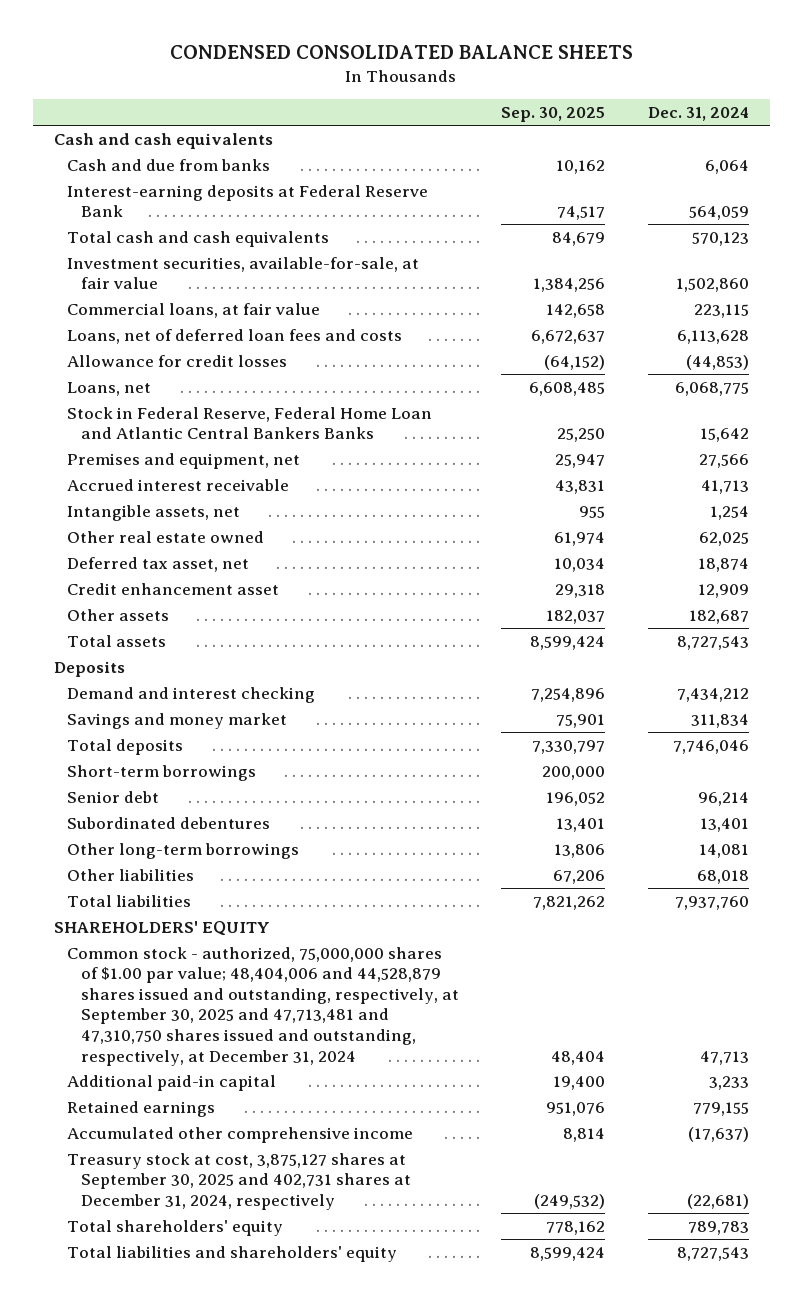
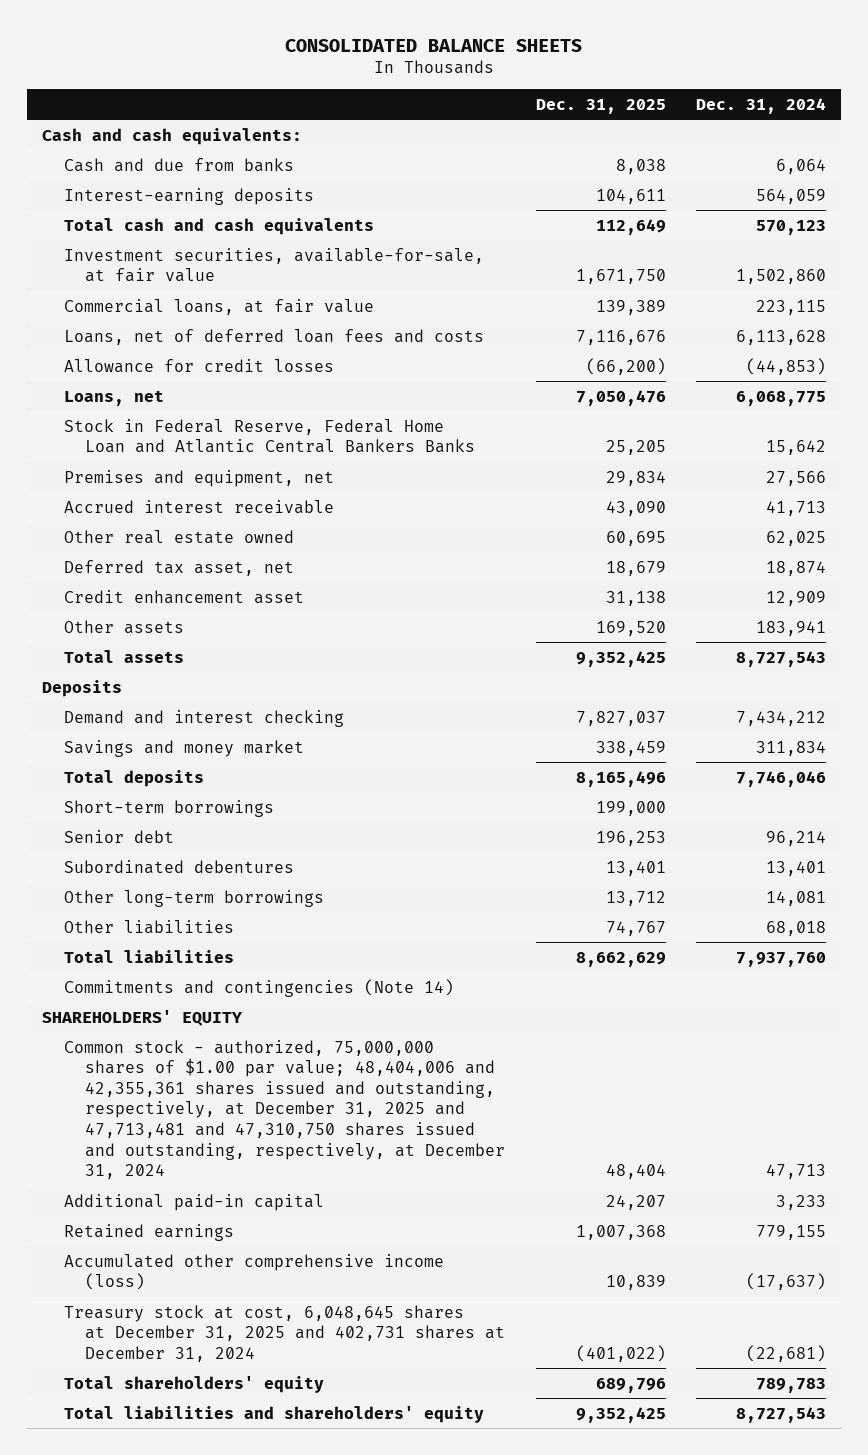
- CONDENSED CONSOLIDATED BALANCE SHEETS
+ CONSOLIDATED BALANCE SHEETS
- | Sep. 30, 2025 | Dec. 31, 2024
+ | Dec. 31, 2025 | Dec. 31, 2024
- Cash and cash equivalents
+ Cash and cash equivalents:
- Interest-earning deposits at Federal Reserve Bank | 74,517 | 564,059
+ Interest-earning deposits | 104,611 | 564,059
- Intangible assets, net | 955 | 1,254
- Other assets | 182,037 | 182,687
+ Other assets | 169,520 | 183,941
+ Commitments and contingencies (Note 14)
- Common stock - authorized, 75,000,000 shares of $1.00 par value; 48,404,006 and 44,528,879 shares issued and outstanding, respectively, at September 30, 2025 and 47,713,481 and 47,310,750 shares issued and outstanding, respectively, at December 31, 2024 | 48,404 | 47,713
+ Common stock - authorized, 75,000,000 shares of $1.00 par value; 48,404,006 and 42,355,361 shares issued and outstanding, respectively, at December 31, 2025 and 47,713,481 and 47,310,750 shares issued and outstanding, respectively, at December 31, 2024 | 48,404 | 47,713
- Accumulated other comprehensive income | 8,814 | (17,637)
- Treasury stock at cost, 3,875,127 shares at September 30, 2025 and 402,731 shares at December 31, 2024, respectively | (249,532) | (22,681)
+ Accumulated other comprehensive income (loss) | 10,839 | (17,637)
+ Treasury stock at cost, 6,048,645 shares at December 31, 2025 and 402,731 shares at December 31, 2024 | (401,022) | (22,681)

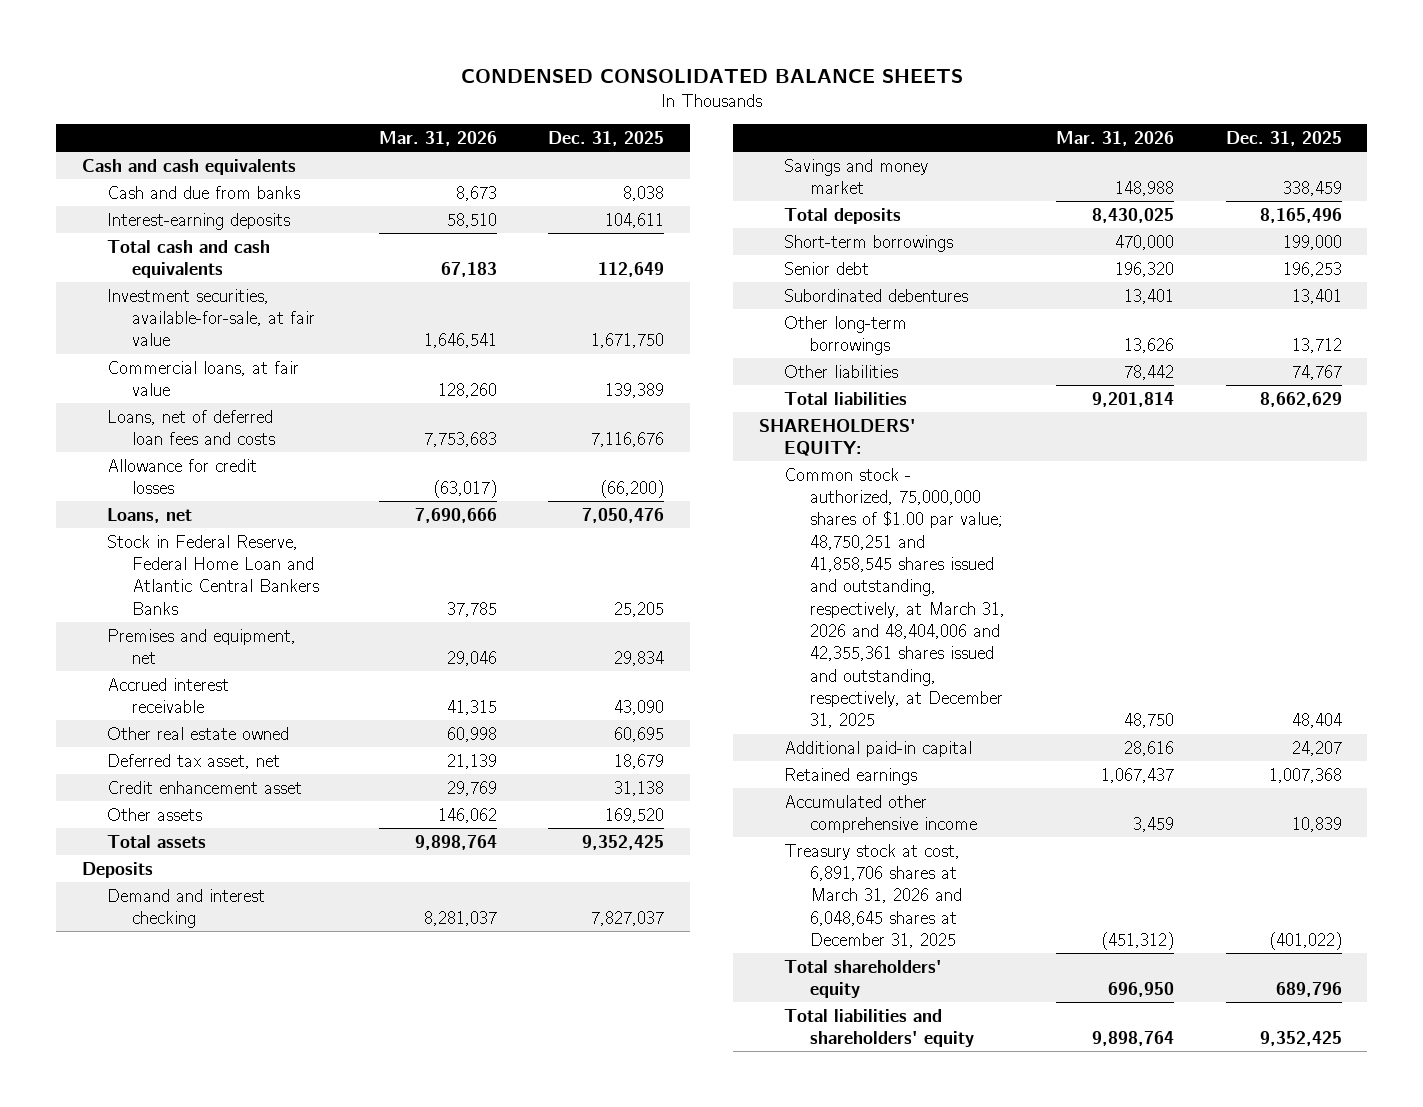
- CONSOLIDATED BALANCE SHEETS
+ CONDENSED CONSOLIDATED BALANCE SHEETS
- | Dec. 31, 2025 | Dec. 31, 2024
+ | Mar. 31, 2026 | Dec. 31, 2025
- Cash and cash equivalents:
+ Cash and cash equivalents
- Commitments and contingencies (Note 14)
- SHAREHOLDERS' EQUITY
- Common stock - authorized, 75,000,000 shares of $1.00 par value; 48,404,006 and 42,355,361 shares issued and outstanding, respectively, at December 31, 2025 and 47,713,481 and 47,310,750 shares issued and outstanding, respectively, at December 31, 2024 | 48,404 | 47,713
+ SHAREHOLDERS' EQUITY:
+ Common stock - authorized, 75,000,000 shares of $1.00 par value; 48,750,251 and 41,858,545 shares issued and outstanding, respectively, at March 31, 2026 and 48,404,006 and 42,355,361 shares issued and outstanding, respectively, at December 31, 2025 | 48,750 | 48,404
- Accumulated other comprehensive income (loss) | 10,839 | (17,637)
- Treasury stock at cost, 6,048,645 shares at December 31, 2025 and 402,731 shares at December 31, 2024 | (401,022) | (22,681)
+ Accumulated other comprehensive income | 3,459 | 10,839
+ Treasury stock at cost, 6,891,706 shares at March 31, 2026 and 6,048,645 shares at December 31, 2025 | (451,312) | (401,022)

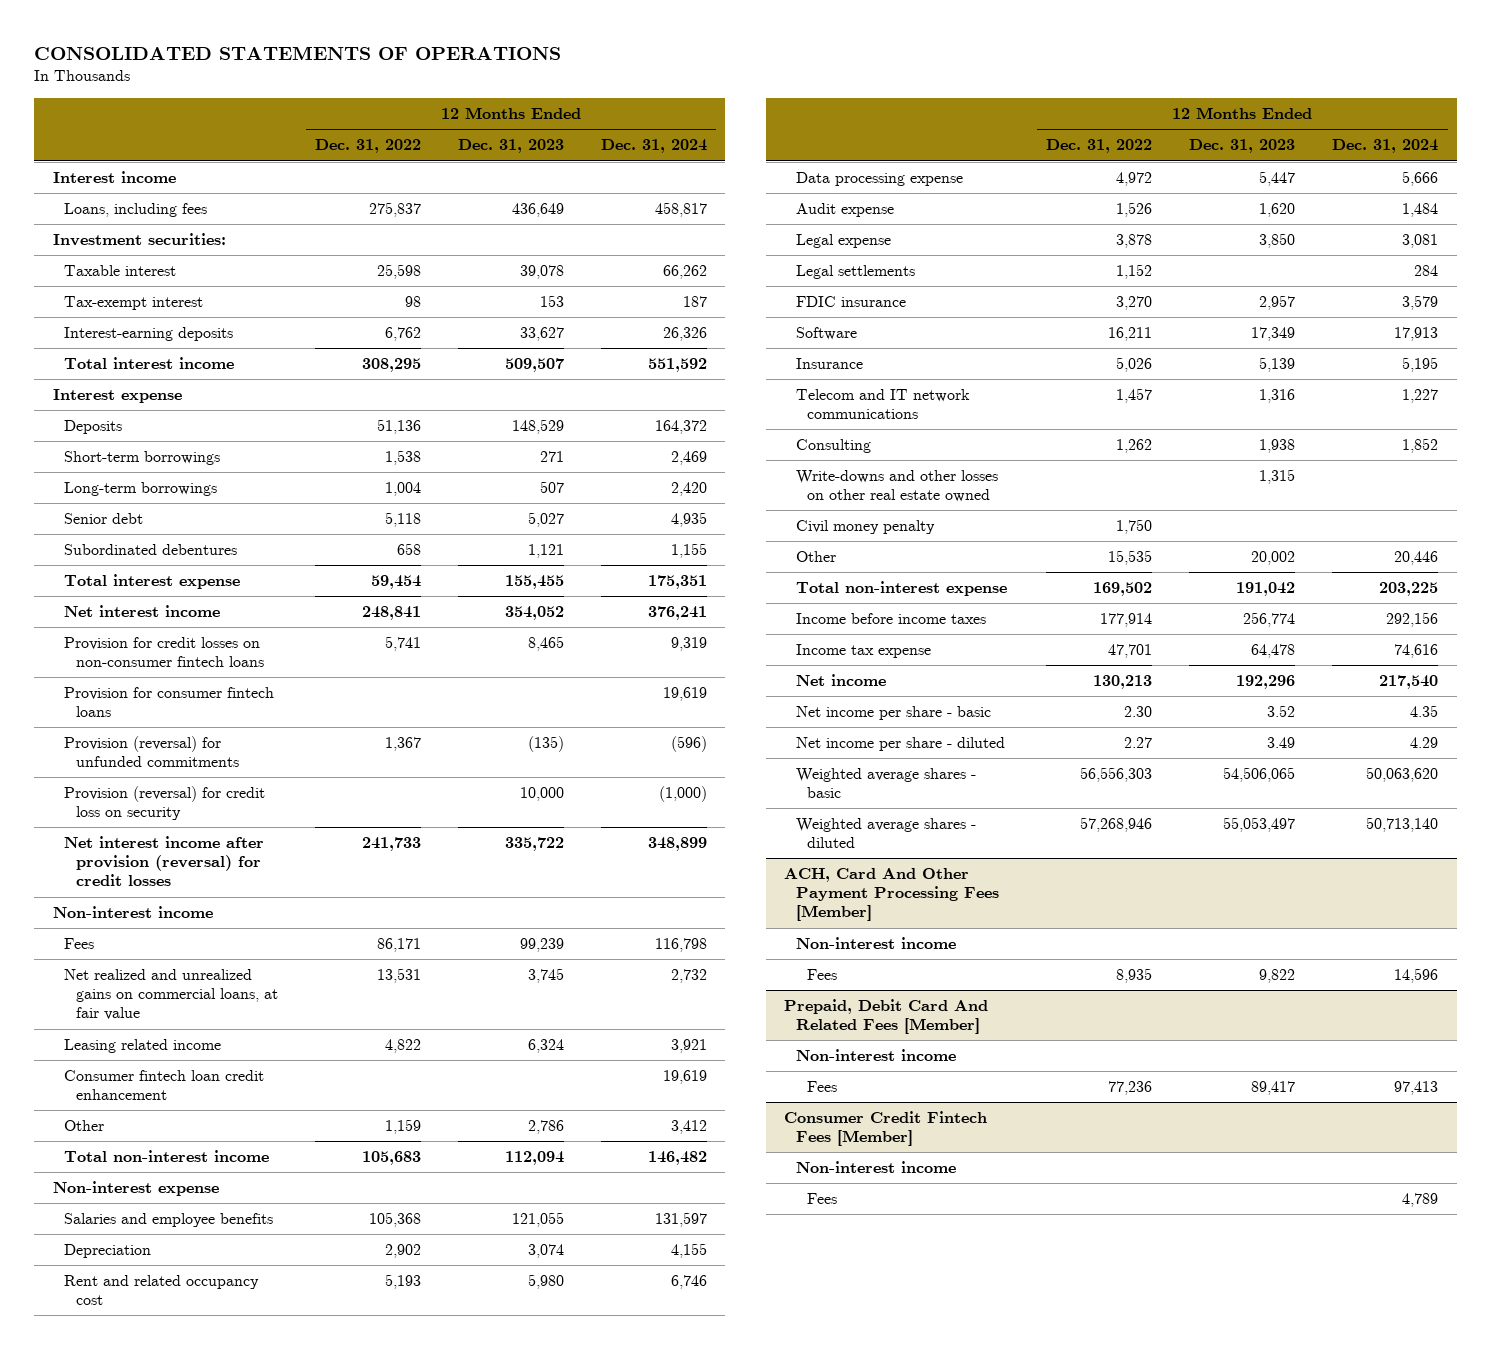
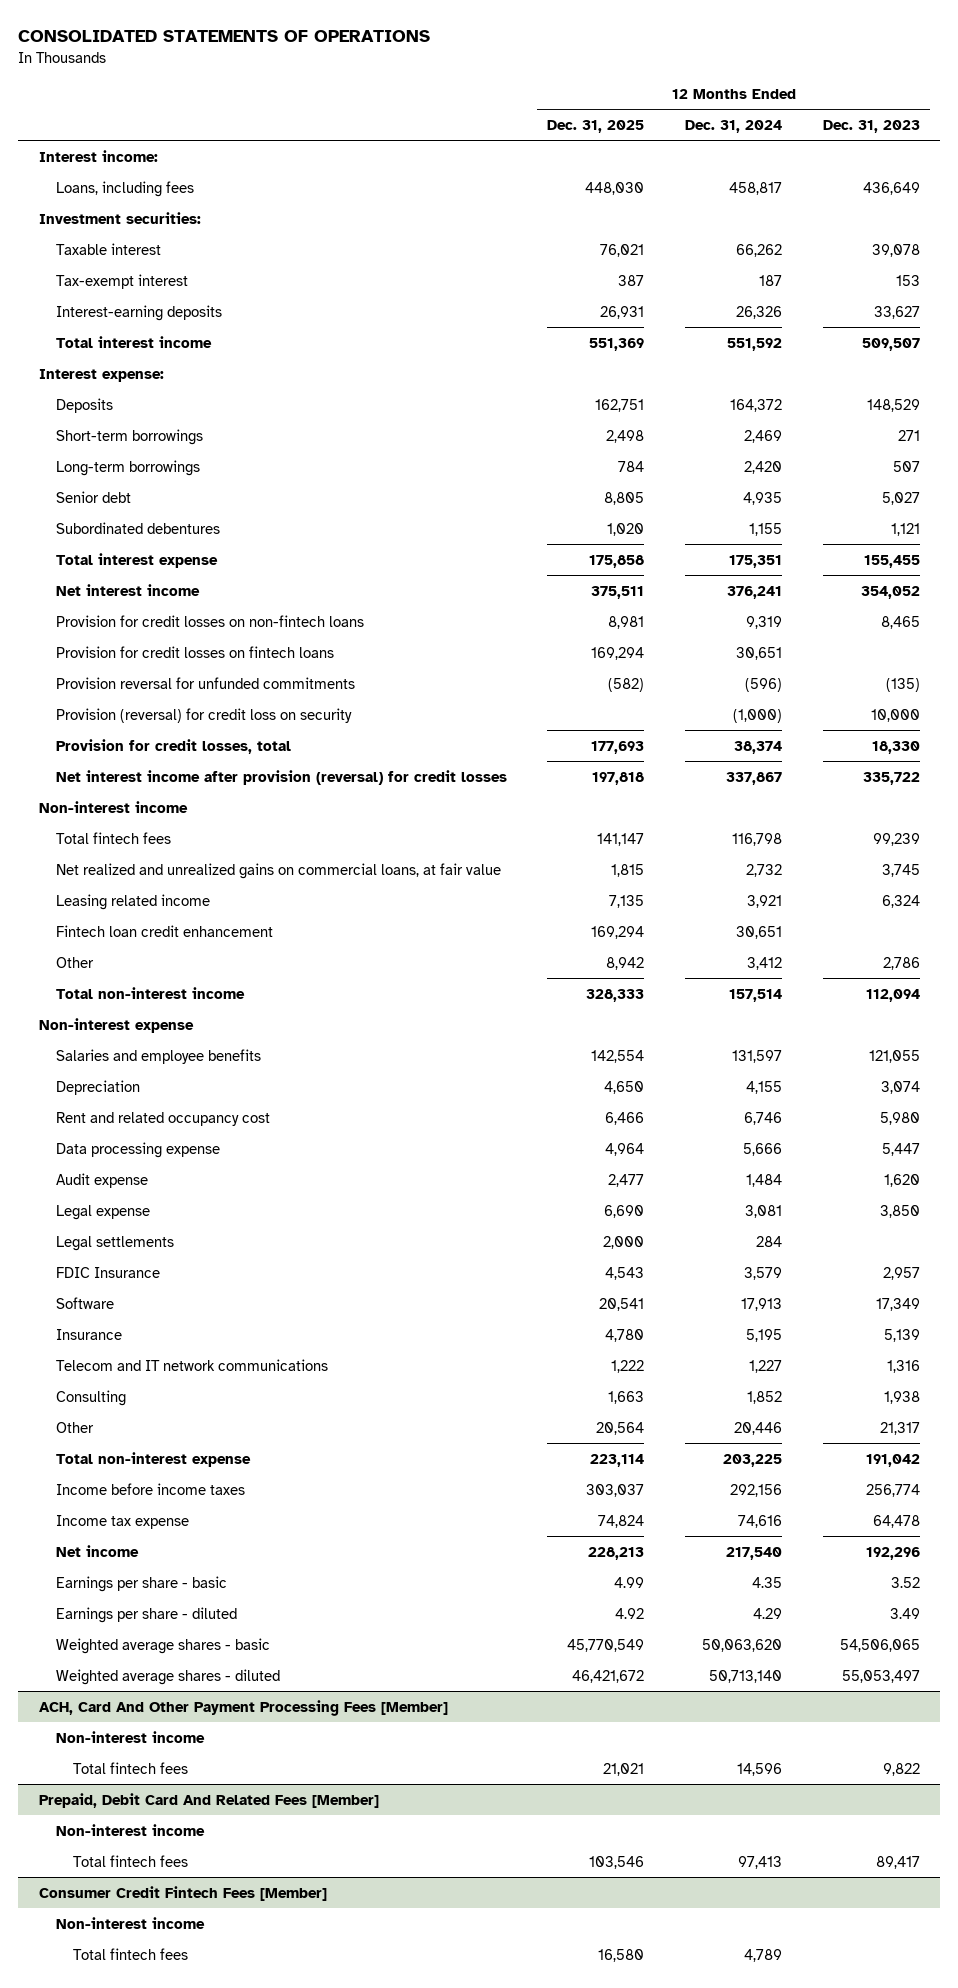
- | 12 Months Ended Dec. 31, 2022 | 12 Months Ended Dec. 31, 2023 | 12 Months Ended Dec. 31, 2024
+ | 12 Months Ended Dec. 31, 2025 | 12 Months Ended Dec. 31, 2024 | 12 Months Ended Dec. 31, 2023
- Interest income
+ Interest income:
- Interest expense
+ Interest expense:
- Provision for credit losses on non-consumer fintech loans | 5,741 | 8,465 | 9,319
- Provision for consumer fintech loans | | | 19,619
- Provision (reversal) for unfunded commitments | 1,367 | (135) | (596)
+ Provision for credit losses on non-fintech loans | 8,981 | 9,319 | 8,465
+ Provision for credit losses on fintech loans | 169,294 | 30,651 |
+ Provision reversal for unfunded commitments | (582) | (596) | (135)
- Net interest income after provision (reversal) for credit losses | 241,733 | 335,722 | 348,899
+ Provision for credit losses, total | 177,693 | 38,374 | 18,330
+ Net interest income after provision (reversal) for credit losses | 197,818 | 337,867 | 335,722
- Fees | 86,171 | 99,239 | 116,798
+ Total fintech fees | 141,147 | 116,798 | 99,239
- Consumer fintech loan credit enhancement | | | 19,619
+ Fintech loan credit enhancement | 169,294 | 30,651 |
- Total non-interest income | 105,683 | 112,094 | 146,482
+ Total non-interest income | 328,333 | 157,514 | 112,094
- FDIC insurance | 3,270 | 2,957 | 3,579
+ FDIC Insurance | 4,543 | 3,579 | 2,957
- Write-downs and other losses on other real estate owned | | 1,315 |
- Civil money penalty | 1,750 | |
- Other | 15,535 | 20,002 | 20,446
+ Other | 20,564 | 20,446 | 21,317
- Net income per share - basic | 2.30 | 3.52 | 4.35
- Net income per share - diluted | 2.27 | 3.49 | 4.29
+ Earnings per share - basic | 4.99 | 4.35 | 3.52
+ Earnings per share - diluted | 4.92 | 4.29 | 3.49
@ ACH, Card And Other Payment Processing Fees [Member]
- Fees | 8,935 | 9,822 | 14,596
+ Total fintech fees | 21,021 | 14,596 | 9,822
@ Prepaid, Debit Card And Related Fees [Member]
- Fees | 77,236 | 89,417 | 97,413
+ Total fintech fees | 103,546 | 97,413 | 89,417
@ Consumer Credit Fintech Fees [Member]
- Fees | | | 4,789
+ Total fintech fees | 16,580 | 4,789 |

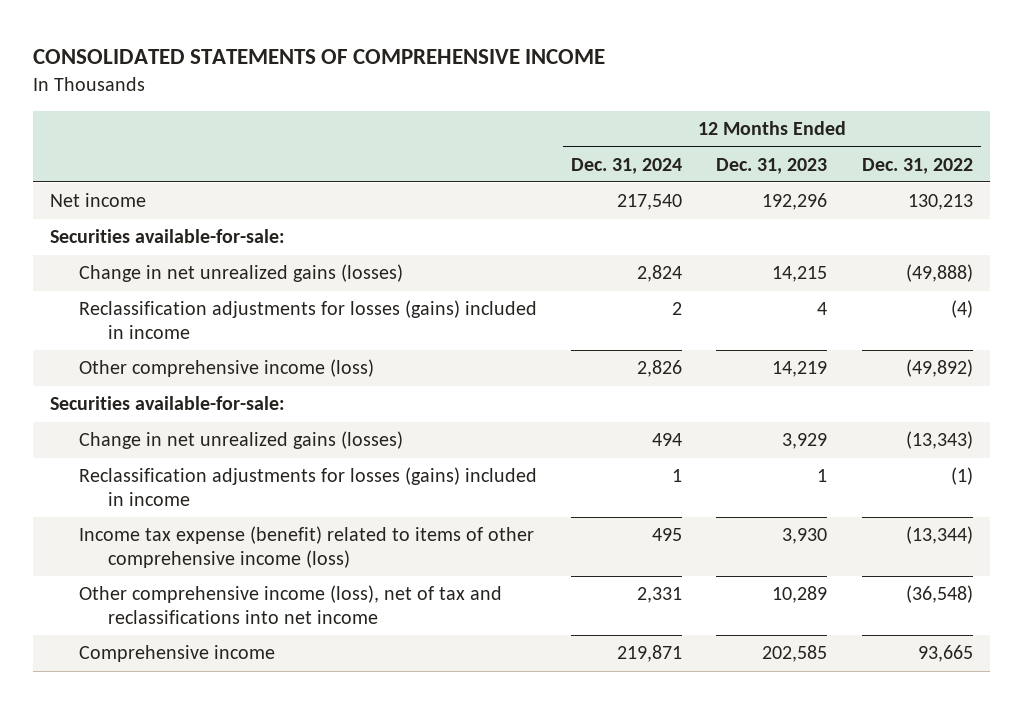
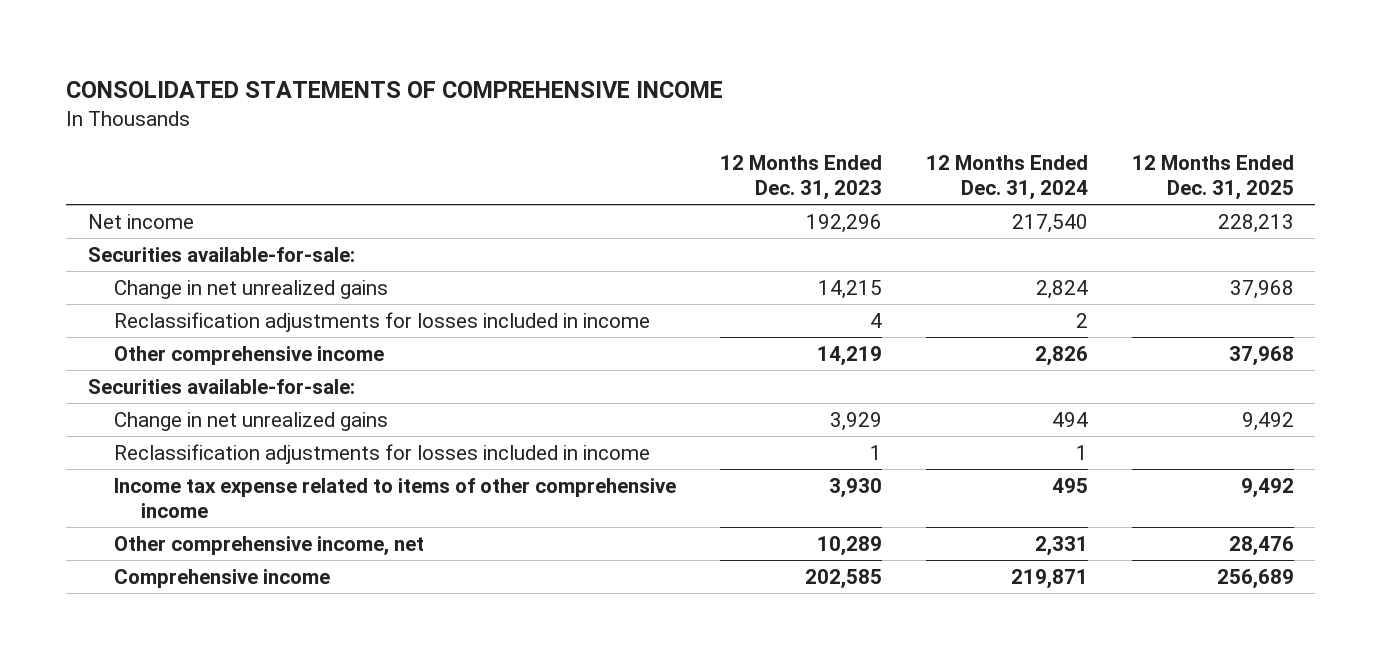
- | 12 Months Ended Dec. 31, 2024 | 12 Months Ended Dec. 31, 2023 | 12 Months Ended Dec. 31, 2022
+ | 12 Months Ended Dec. 31, 2023 | 12 Months Ended Dec. 31, 2024 | 12 Months Ended Dec. 31, 2025
- Change in net unrealized gains (losses) | 2,824 | 14,215 | (49,888)
- Reclassification adjustments for losses (gains) included in income | 2 | 4 | (4)
- Other comprehensive income (loss) | 2,826 | 14,219 | (49,892)
+ Change in net unrealized gains | 14,215 | 2,824 | 37,968
+ Reclassification adjustments for losses included in income | 4 | 2 |
+ Other comprehensive income | 14,219 | 2,826 | 37,968
- Change in net unrealized gains (losses) | 494 | 3,929 | (13,343)
- Reclassification adjustments for losses (gains) included in income | 1 | 1 | (1)
- Income tax expense (benefit) related to items of other comprehensive income (loss) | 495 | 3,930 | (13,344)
- Other comprehensive income (loss), net of tax and reclassifications into net income | 2,331 | 10,289 | (36,548)
+ Change in net unrealized gains | 3,929 | 494 | 9,492
+ Reclassification adjustments for losses included in income | 1 | 1 |
+ Income tax expense related to items of other comprehensive income | 3,930 | 495 | 9,492
+ Other comprehensive income, net | 10,289 | 2,331 | 28,476

